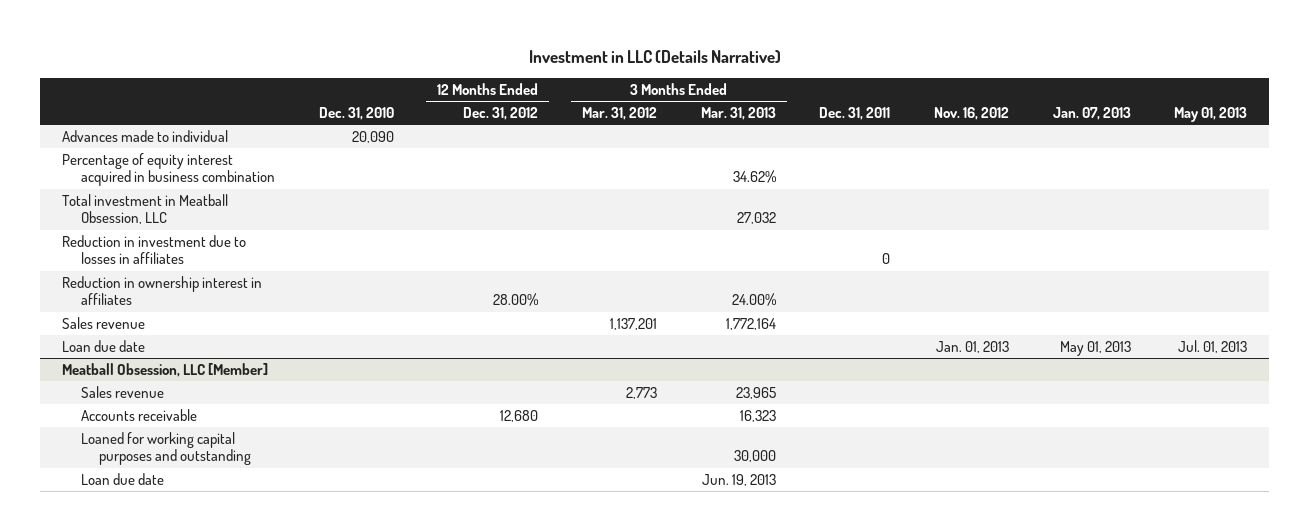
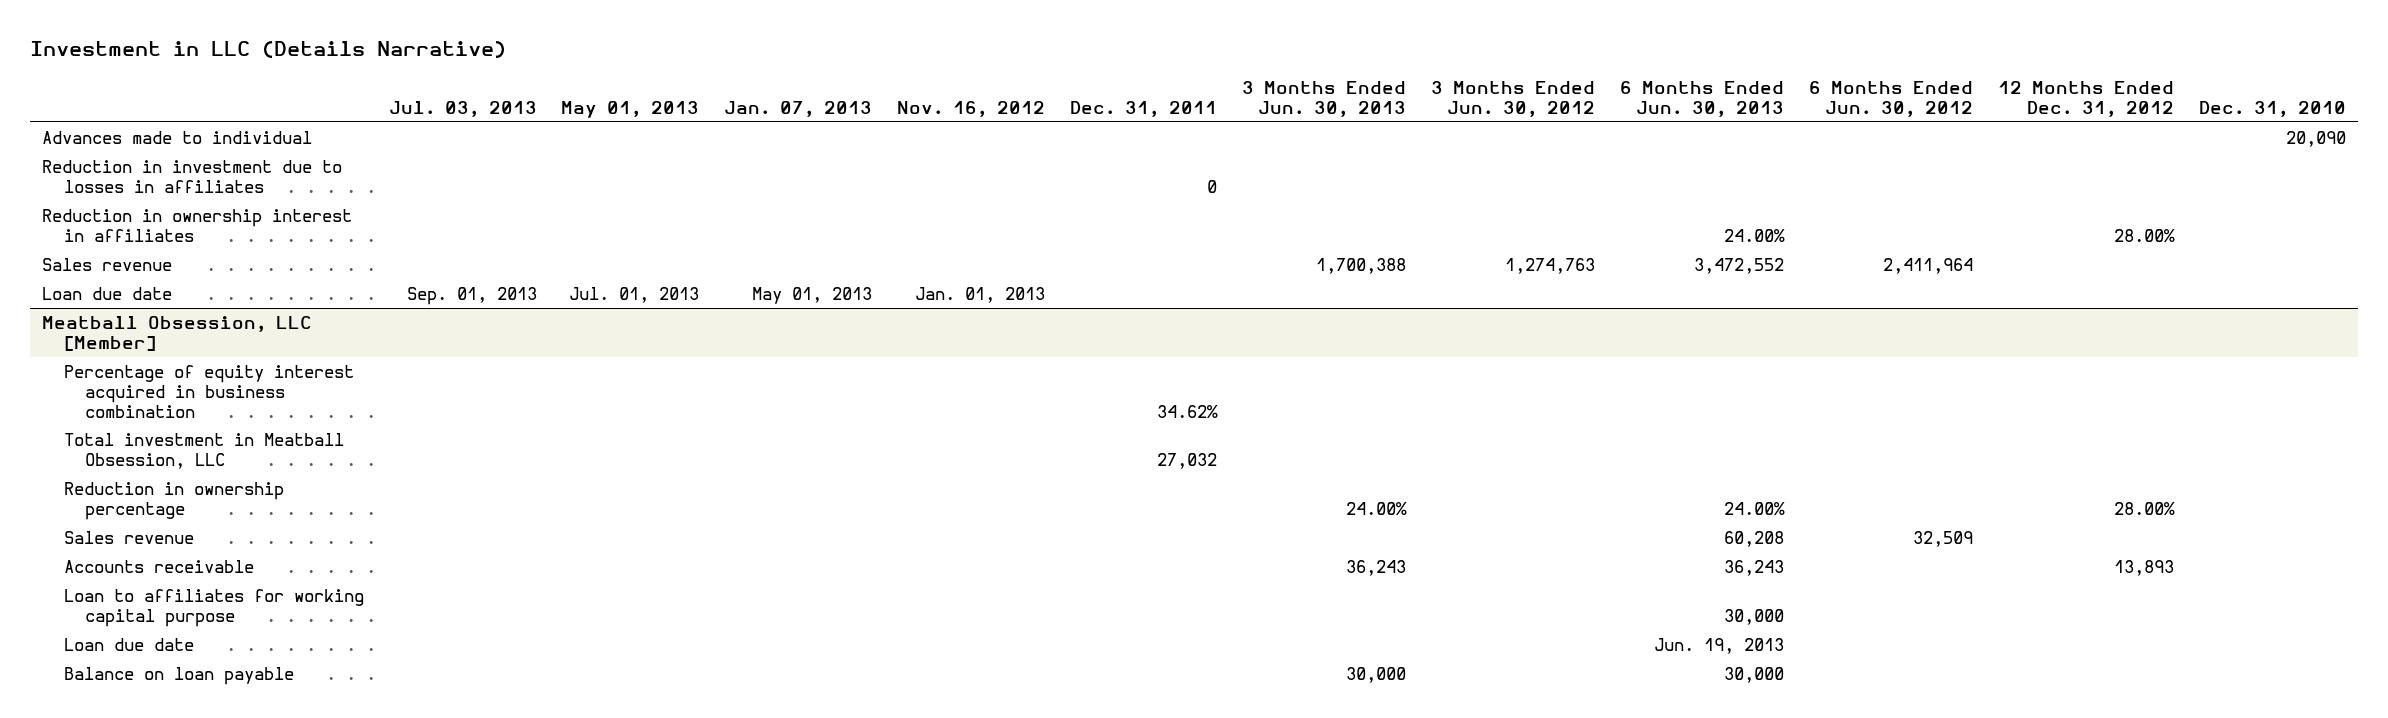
- | Dec. 31, 2010 | 12 Months Ended Dec. 31, 2012 | 3 Months Ended Mar. 31, 2012 | 3 Months Ended Mar. 31, 2013 | Dec. 31, 2011 | Nov. 16, 2012 | Jan. 07, 2013 | May 01, 2013
+ | Jul. 03, 2013 | May 01, 2013 | Jan. 07, 2013 | Nov. 16, 2012 | Dec. 31, 2011 | 3 Months Ended Jun. 30, 2013 | 3 Months Ended Jun. 30, 2012 | 6 Months Ended Jun. 30, 2013 | 6 Months Ended Jun. 30, 2012 | 12 Months Ended Dec. 31, 2012 | Dec. 31, 2010
- Percentage of equity interest acquired in business combination | | | | 34.62% | | | |
- Total investment in Meatball Obsession, LLC | | | | 27,032 | | | |
@ Meatball Obsession, LLC [Member]
+ Percentage of equity interest acquired in business combination | | | | | 34.62% | | | | | |
+ Total investment in Meatball Obsession, LLC | | | | | 27,032 | | | | | |
+ Reduction in ownership percentage | | | | | | 24.00% | | 24.00% | | 28.00% |
- Accounts receivable | | 12,680 | | 16,323 | | | |
- Loaned for working capital purposes and outstanding | | | | 30,000 | | | |
+ Accounts receivable | | | | | | 36,243 | | 36,243 | | 13,893 |
+ Loan to affiliates for working capital purpose | | | | | | | | 30,000 | | |
+ Balance on loan payable | | | | | | 30,000 | | 30,000 | | |

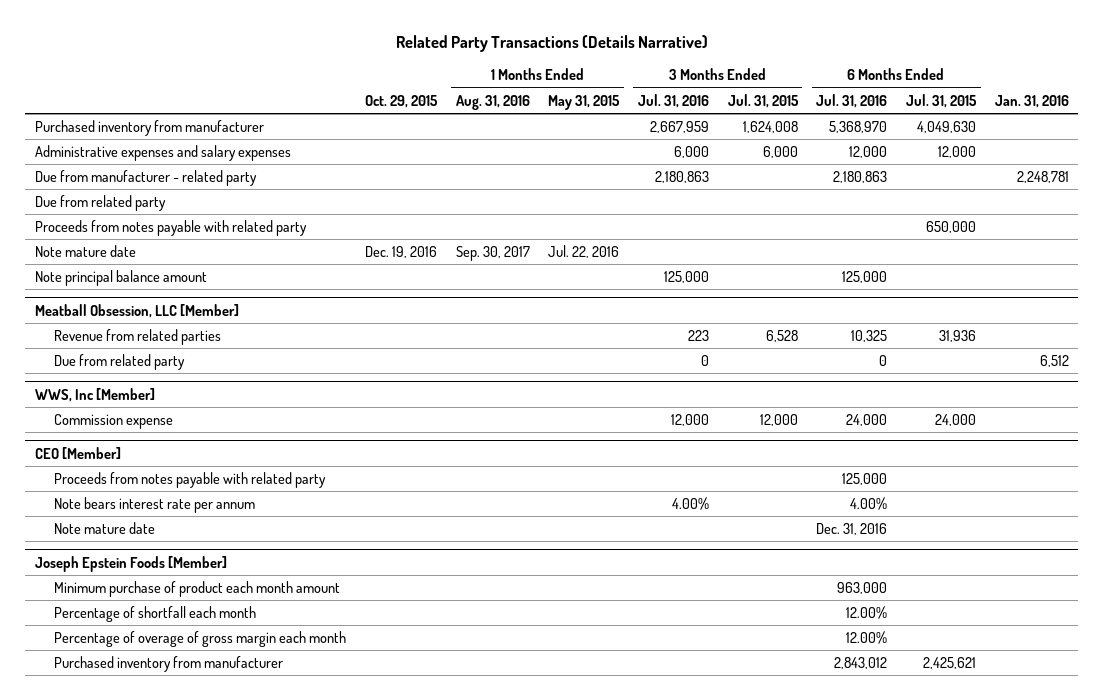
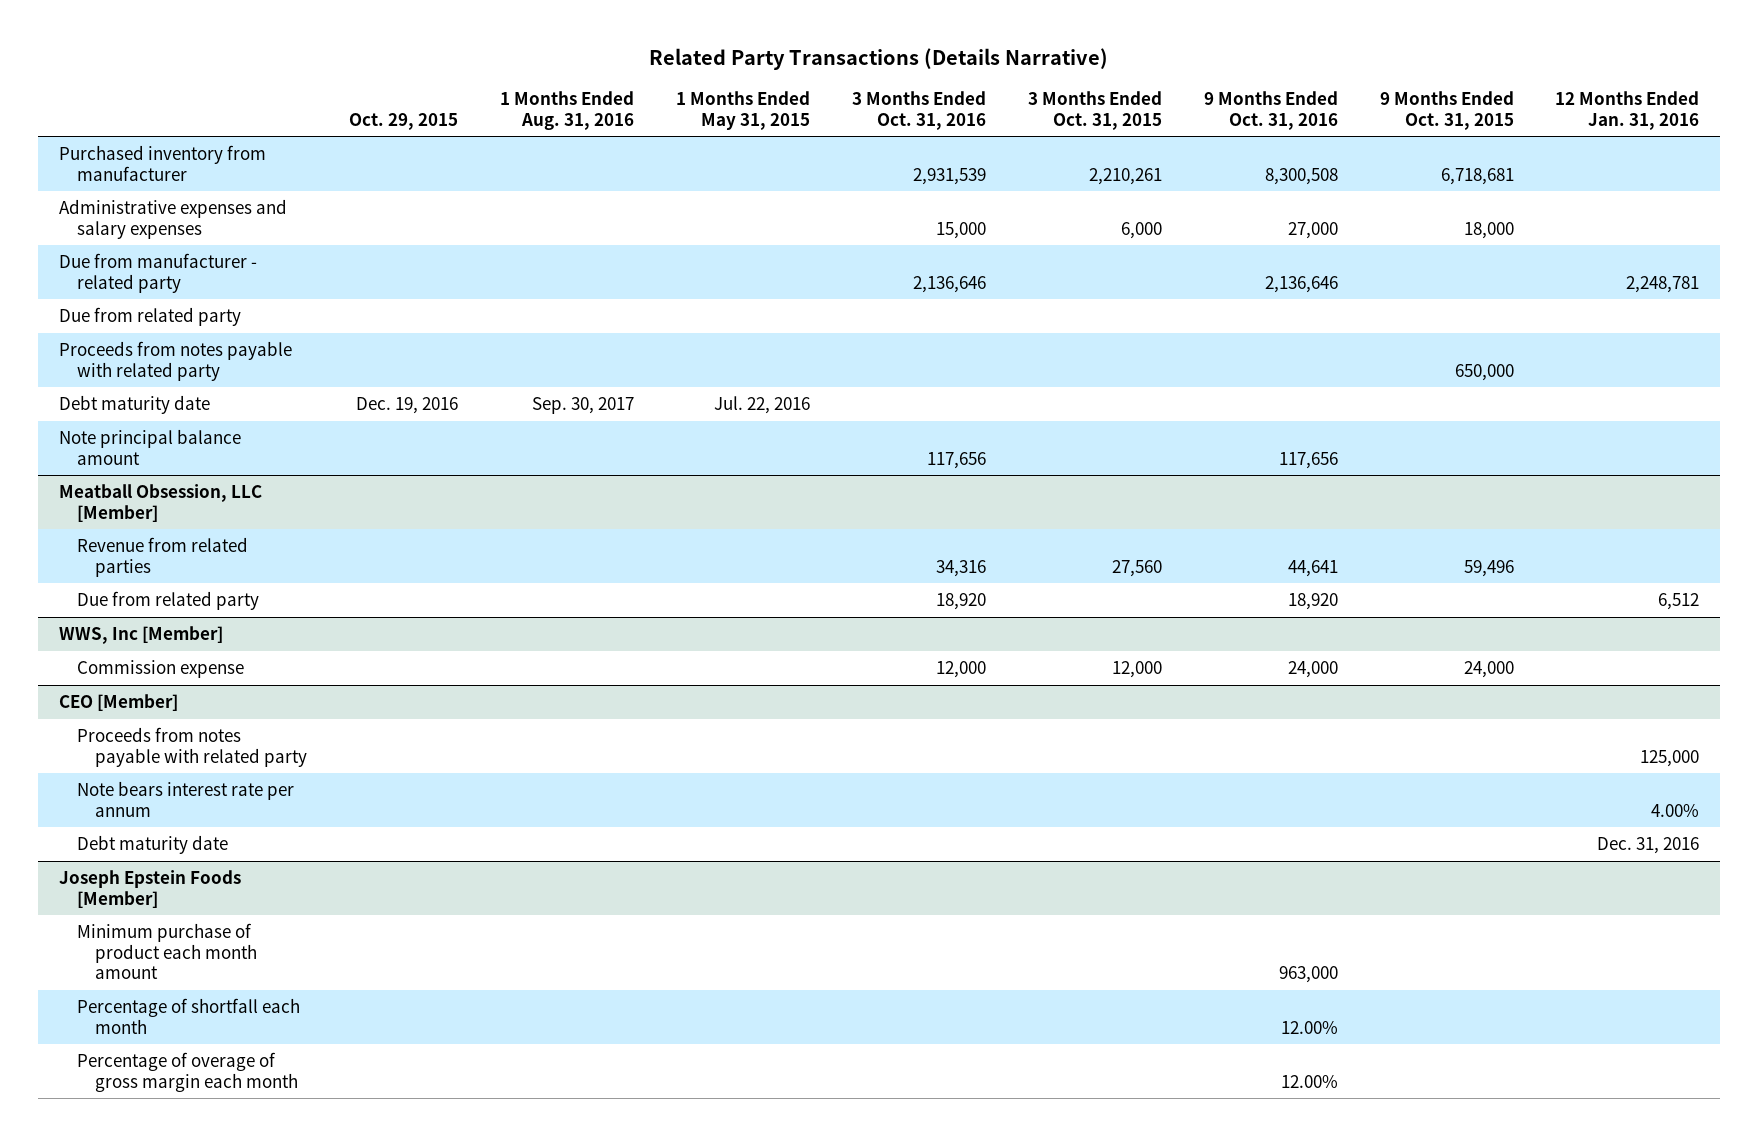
- | Oct. 29, 2015 | 1 Months Ended Aug. 31, 2016 | 1 Months Ended May 31, 2015 | 3 Months Ended Jul. 31, 2016 | 3 Months Ended Jul. 31, 2015 | 6 Months Ended Jul. 31, 2016 | 6 Months Ended Jul. 31, 2015 | Jan. 31, 2016
+ | Oct. 29, 2015 | 1 Months Ended Aug. 31, 2016 | 1 Months Ended May 31, 2015 | 3 Months Ended Oct. 31, 2016 | 3 Months Ended Oct. 31, 2015 | 9 Months Ended Oct. 31, 2016 | 9 Months Ended Oct. 31, 2015 | 12 Months Ended Jan. 31, 2016
- Note mature date | Dec. 19, 2016 | Sep. 30, 2017 | Jul. 22, 2016 | | | | |
+ Debt maturity date | Dec. 19, 2016 | Sep. 30, 2017 | Jul. 22, 2016 | | | | |
@ CEO [Member]
- Note mature date | | | | | | Dec. 31, 2016 | |
+ Debt maturity date | | | | | | | | Dec. 31, 2016
@ Joseph Epstein Foods [Member]
- Purchased inventory from manufacturer | | | | | | 2,843,012 | 2,425,621 |

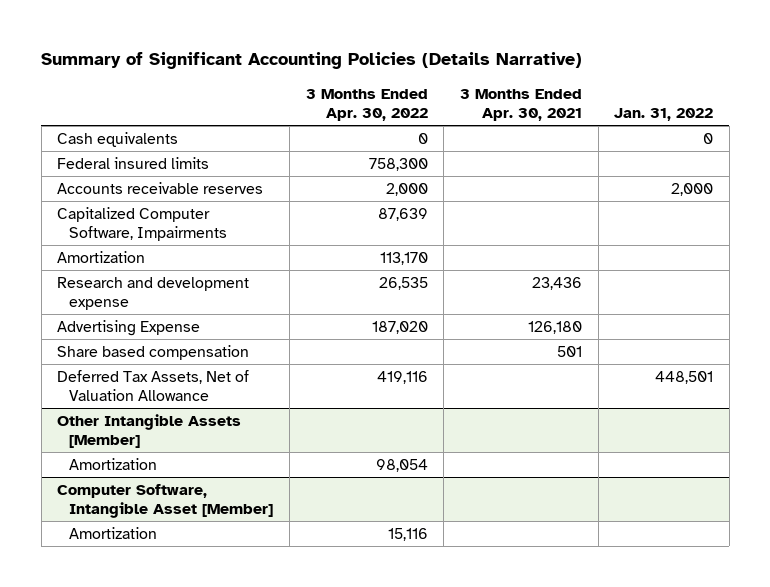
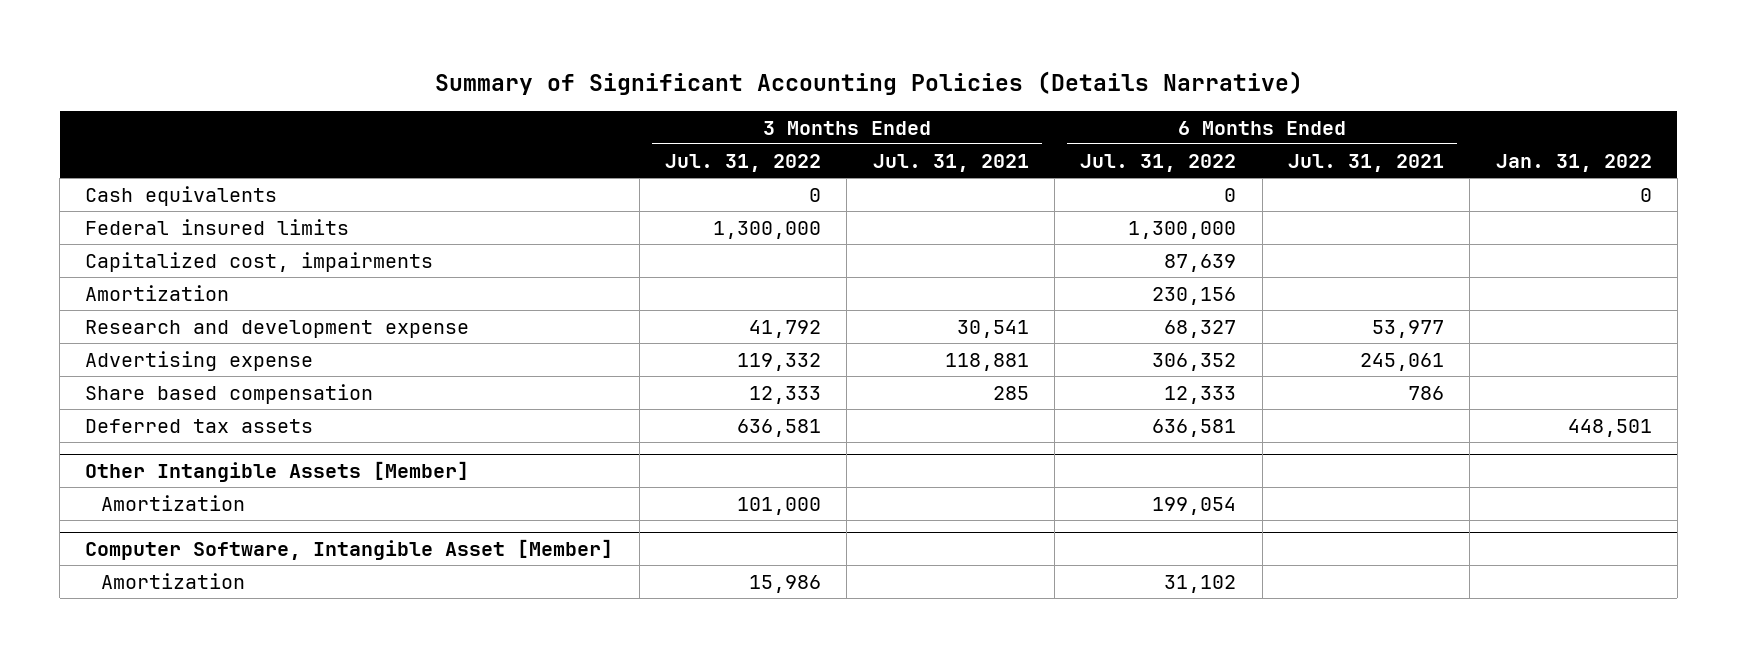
- | 3 Months Ended Apr. 30, 2022 | 3 Months Ended Apr. 30, 2021 | Jan. 31, 2022
+ | 3 Months Ended Jul. 31, 2022 | 3 Months Ended Jul. 31, 2021 | 6 Months Ended Jul. 31, 2022 | 6 Months Ended Jul. 31, 2021 | Jan. 31, 2022
- Accounts receivable reserves | 2,000 | | 2,000
- Capitalized Computer Software, Impairments | 87,639 | |
+ Capitalized cost, impairments | | | 87,639 | |
- Advertising Expense | 187,020 | 126,180 |
+ Advertising expense | 119,332 | 118,881 | 306,352 | 245,061 |
- Deferred Tax Assets, Net of Valuation Allowance | 419,116 | | 448,501
+ Deferred tax assets | 636,581 | | 636,581 | | 448,501

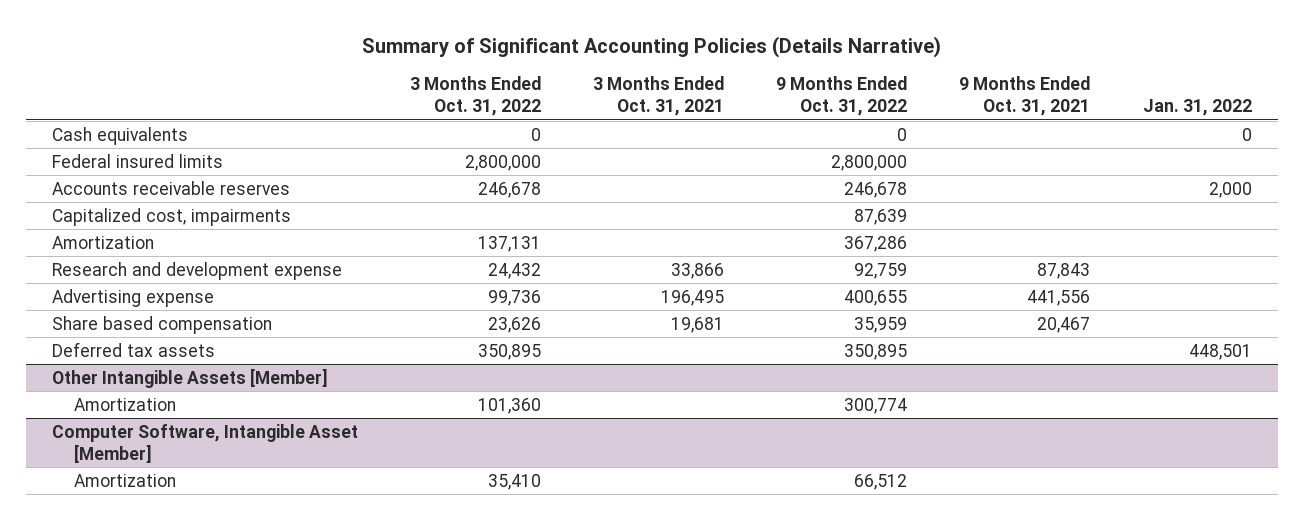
- | 3 Months Ended Jul. 31, 2022 | 3 Months Ended Jul. 31, 2021 | 6 Months Ended Jul. 31, 2022 | 6 Months Ended Jul. 31, 2021 | Jan. 31, 2022
+ | 3 Months Ended Oct. 31, 2022 | 3 Months Ended Oct. 31, 2021 | 9 Months Ended Oct. 31, 2022 | 9 Months Ended Oct. 31, 2021 | Jan. 31, 2022
+ Accounts receivable reserves | 246,678 | | 246,678 | | 2,000

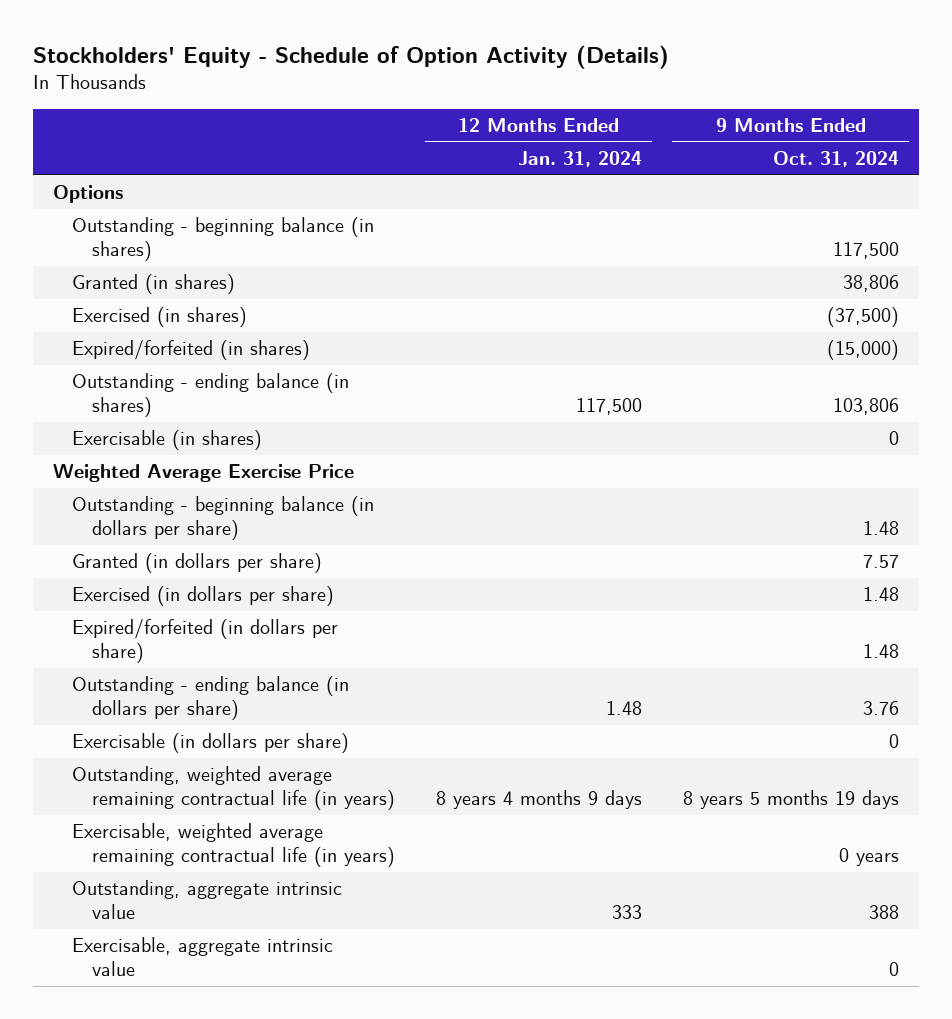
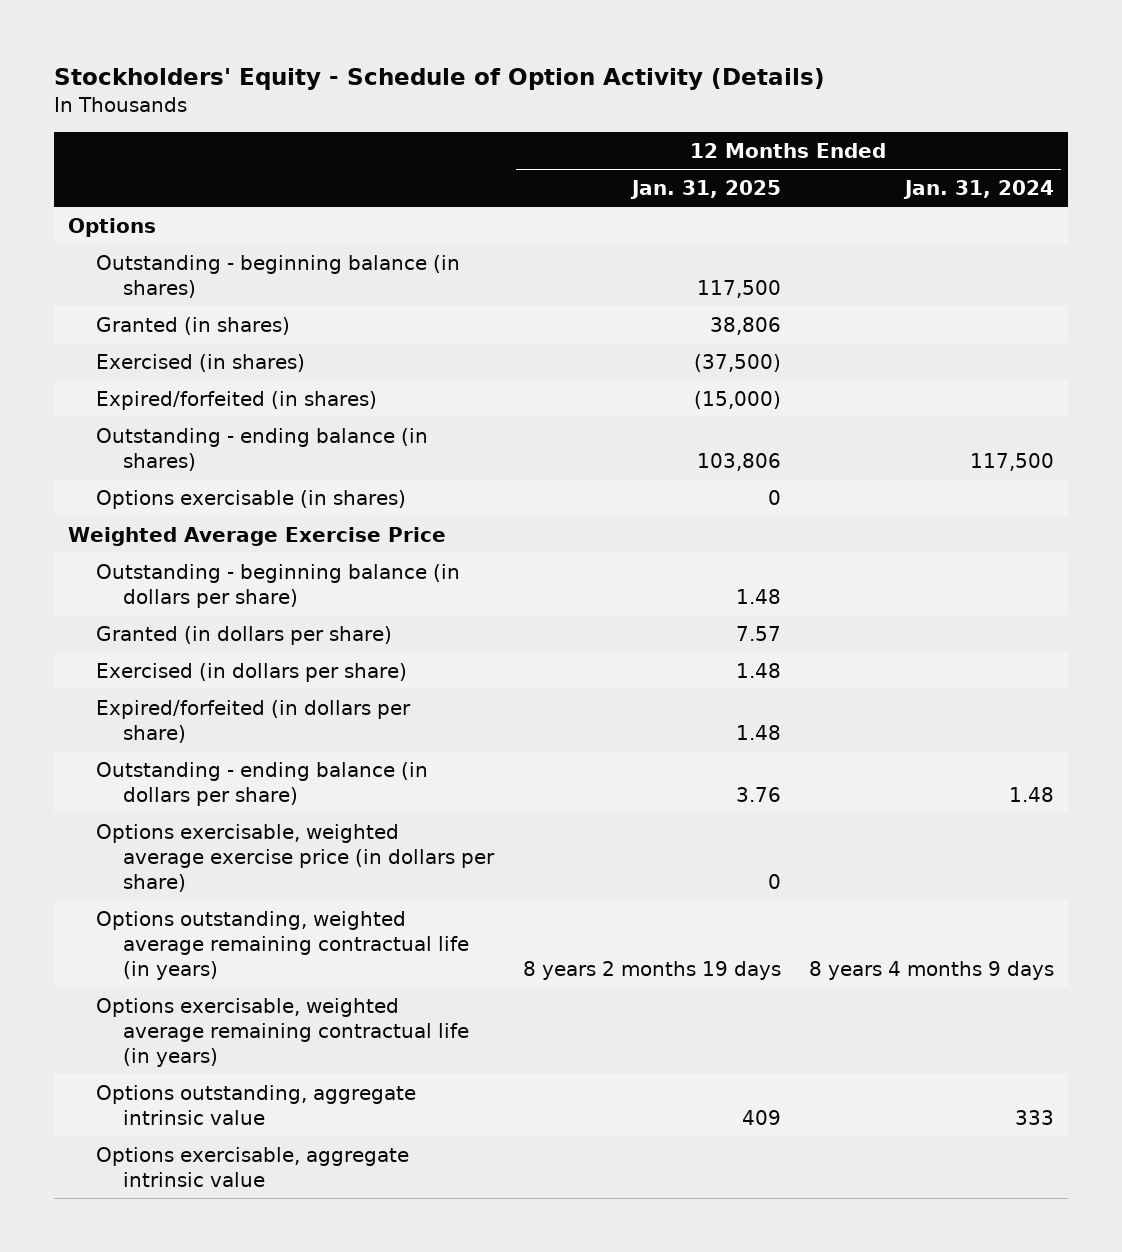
- | 12 Months Ended Jan. 31, 2024 | 9 Months Ended Oct. 31, 2024
+ | 12 Months Ended Jan. 31, 2025 | 12 Months Ended Jan. 31, 2024
- Exercisable (in shares) | | 0
+ Options exercisable (in shares) | 0 |
- Exercisable (in dollars per share) | | 0
- Outstanding, weighted average remaining contractual life (in years) | 8 years 4 months 9 days | 8 years 5 months 19 days
- Exercisable, weighted average remaining contractual life (in years) | | 0 years
- Outstanding, aggregate intrinsic value | 333 | 388
- Exercisable, aggregate intrinsic value | | 0
+ Options exercisable, weighted average exercise price (in dollars per share) | 0 |
+ Options outstanding, weighted average remaining contractual life (in years) | 8 years 2 months 19 days | 8 years 4 months 9 days
+ Options exercisable, weighted average remaining contractual life (in years)
+ Options outstanding, aggregate intrinsic value | 409 | 333
+ Options exercisable, aggregate intrinsic value

